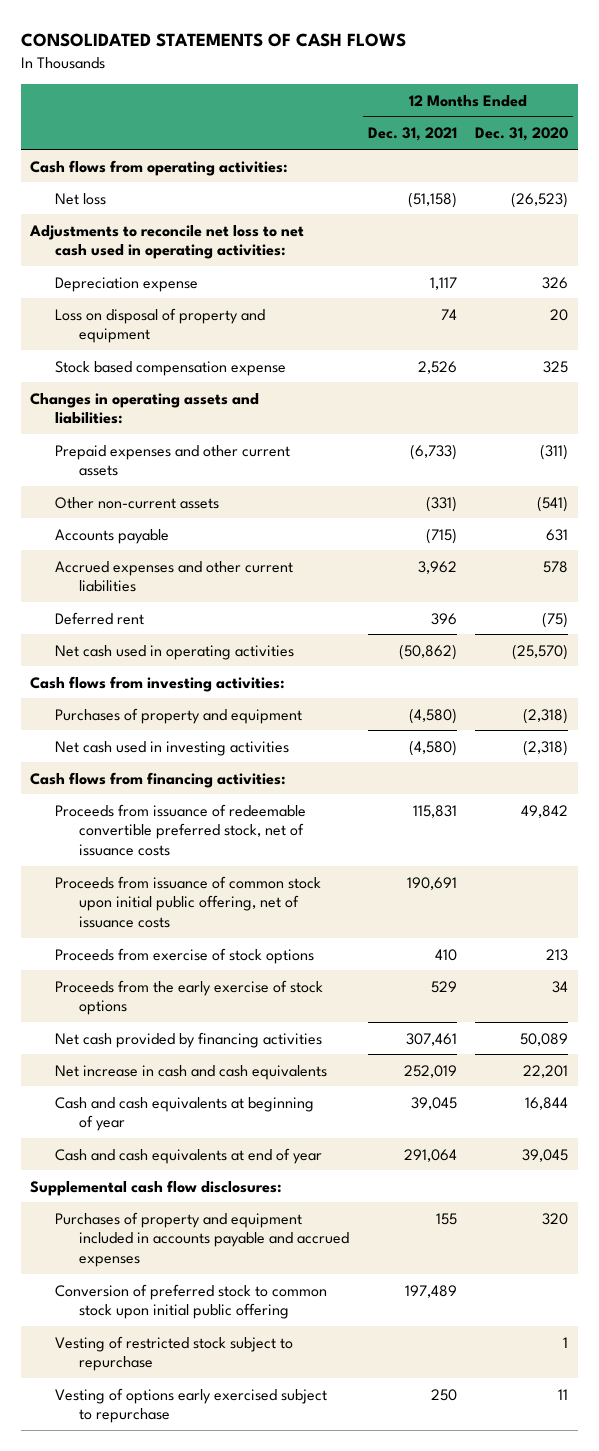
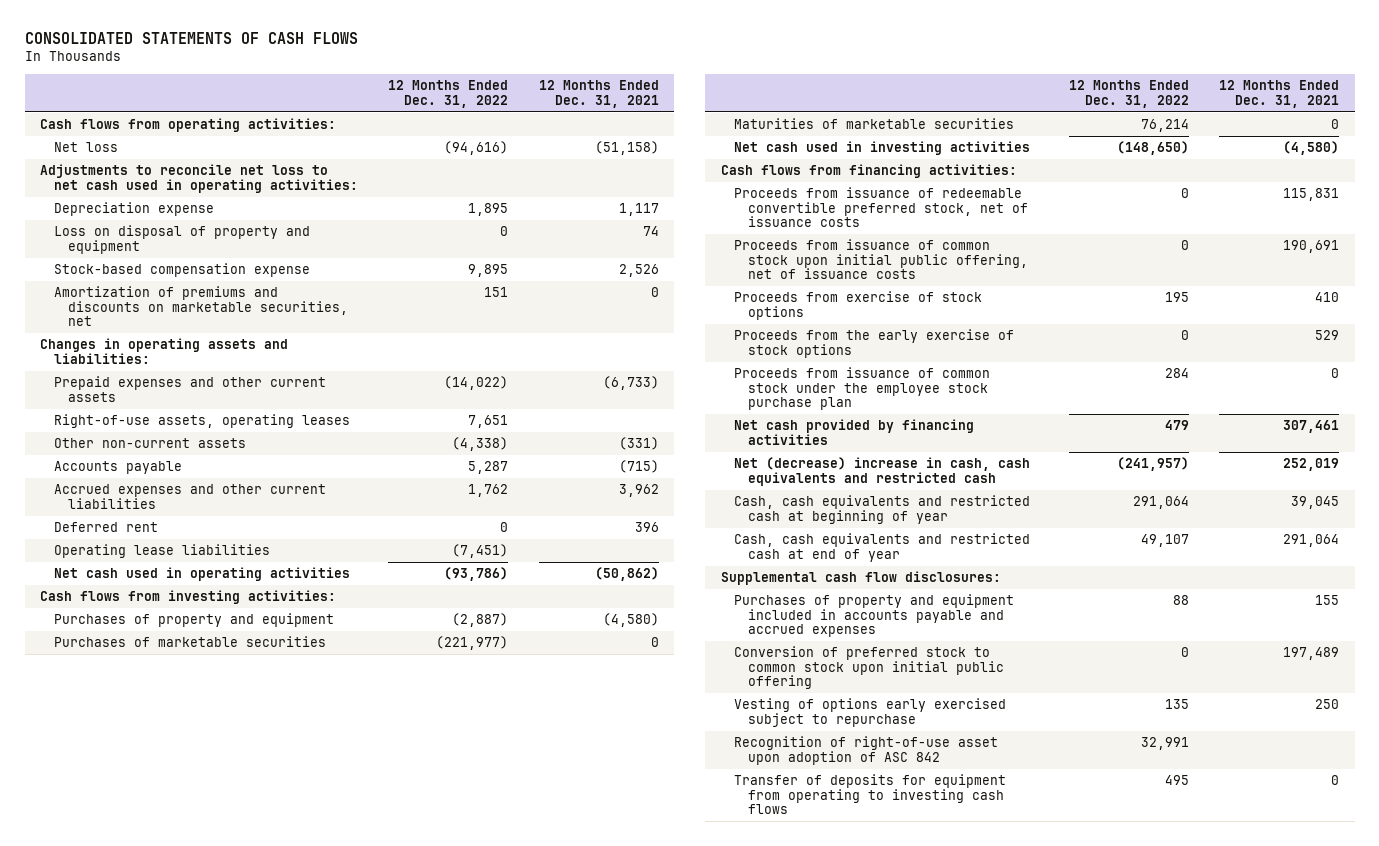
- | 12 Months Ended Dec. 31, 2021 | 12 Months Ended Dec. 31, 2020
+ | 12 Months Ended Dec. 31, 2022 | 12 Months Ended Dec. 31, 2021
- Stock based compensation expense | 2,526 | 325
+ Stock-based compensation expense | 9,895 | 2,526
+ Amortization of premiums and discounts on marketable securities, net | 151 | 0
+ Right-of-use assets, operating leases | 7,651 |
+ Operating lease liabilities | (7,451) |
+ Purchases of marketable securities | (221,977) | 0
+ Maturities of marketable securities | 76,214 | 0
+ Proceeds from issuance of common stock under the employee stock purchase plan | 284 | 0
- Net increase in cash and cash equivalents | 252,019 | 22,201
- Cash and cash equivalents at beginning of year | 39,045 | 16,844
- Cash and cash equivalents at end of year | 291,064 | 39,045
+ Net (decrease) increase in cash, cash equivalents and restricted cash | (241,957) | 252,019
+ Cash, cash equivalents and restricted cash at beginning of year | 291,064 | 39,045
+ Cash, cash equivalents and restricted cash at end of year | 49,107 | 291,064
- Vesting of restricted stock subject to repurchase | | 1
+ Recognition of right-of-use asset upon adoption of ASC 842 | 32,991 |
+ Transfer of deposits for equipment from operating to investing cash flows | 495 | 0

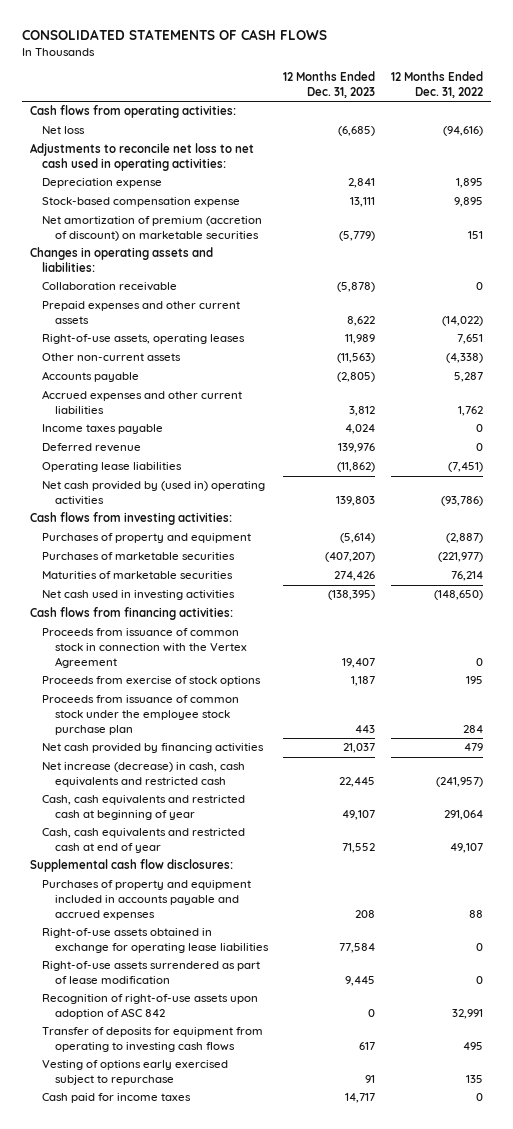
- | 12 Months Ended Dec. 31, 2022 | 12 Months Ended Dec. 31, 2021
+ | 12 Months Ended Dec. 31, 2023 | 12 Months Ended Dec. 31, 2022
- Loss on disposal of property and equipment | 0 | 74
- Amortization of premiums and discounts on marketable securities, net | 151 | 0
+ Net amortization of premium (accretion of discount) on marketable securities | (5,779) | 151
+ Collaboration receivable | (5,878) | 0
- Deferred rent | 0 | 396
+ Income taxes payable | 4,024 | 0
+ Deferred revenue | 139,976 | 0
- Net cash used in operating activities | (93,786) | (50,862)
+ Net cash provided by (used in) operating activities | 139,803 | (93,786)
- Proceeds from issuance of redeemable convertible preferred stock, net of issuance costs | 0 | 115,831
- Proceeds from issuance of common stock upon initial public offering, net of issuance costs | 0 | 190,691
+ Proceeds from issuance of common stock in connection with the Vertex Agreement | 19,407 | 0
- Proceeds from the early exercise of stock options | 0 | 529
- Net (decrease) increase in cash, cash equivalents and restricted cash | (241,957) | 252,019
+ Net increase (decrease) in cash, cash equivalents and restricted cash | 22,445 | (241,957)
- Conversion of preferred stock to common stock upon initial public offering | 0 | 197,489
- Recognition of right-of-use asset upon adoption of ASC 842 | 32,991 |
+ Right-of-use assets obtained in exchange for operating lease liabilities | 77,584 | 0
+ Right-of-use assets surrendered as part of lease modification | 9,445 | 0
+ Recognition of right-of-use assets upon adoption of ASC 842 | 0 | 32,991
moved down: Vesting of options early exercised subject to repurchase | 91 | 135
+ Cash paid for income taxes | 14,717 | 0

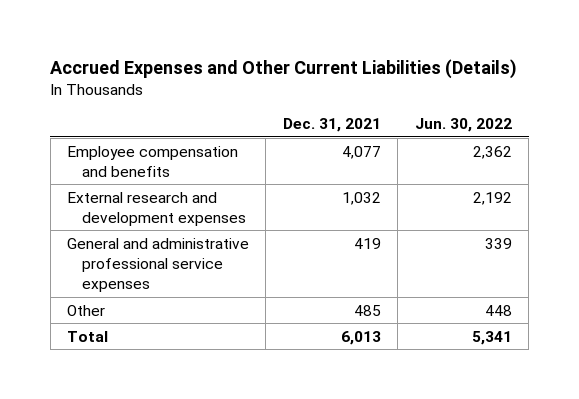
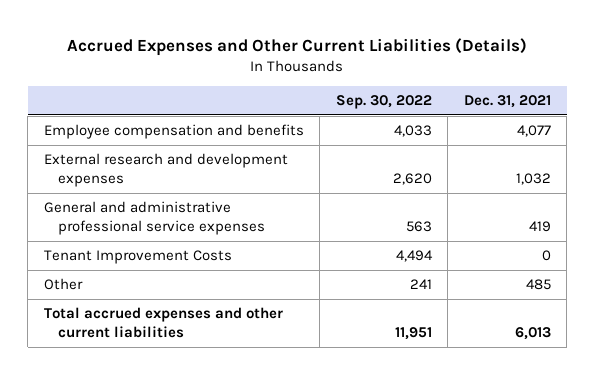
- | Dec. 31, 2021 | Jun. 30, 2022
+ | Sep. 30, 2022 | Dec. 31, 2021
+ Tenant Improvement Costs | 4,494 | 0
- Total | 6,013 | 5,341
+ Total accrued expenses and other current liabilities | 11,951 | 6,013

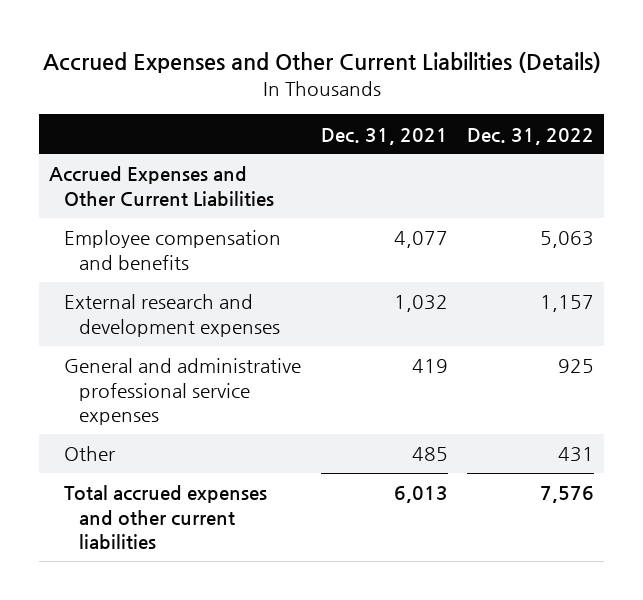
- | Sep. 30, 2022 | Dec. 31, 2021
+ | Dec. 31, 2021 | Dec. 31, 2022
+ Accrued Expenses and Other Current Liabilities
- Tenant Improvement Costs | 4,494 | 0

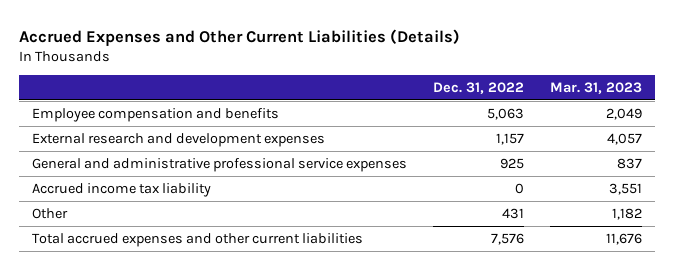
- | Dec. 31, 2021 | Dec. 31, 2022
+ | Dec. 31, 2022 | Mar. 31, 2023
- Accrued Expenses and Other Current Liabilities
+ Accrued income tax liability | 0 | 3,551

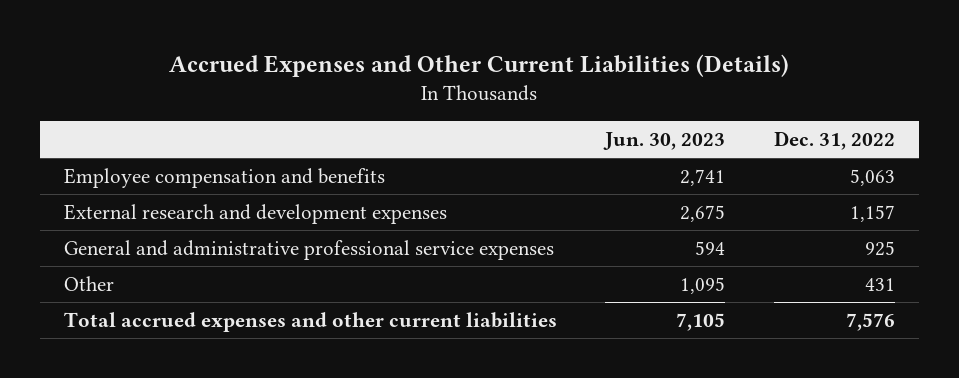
- | Dec. 31, 2022 | Mar. 31, 2023
+ | Jun. 30, 2023 | Dec. 31, 2022
- Accrued income tax liability | 0 | 3,551

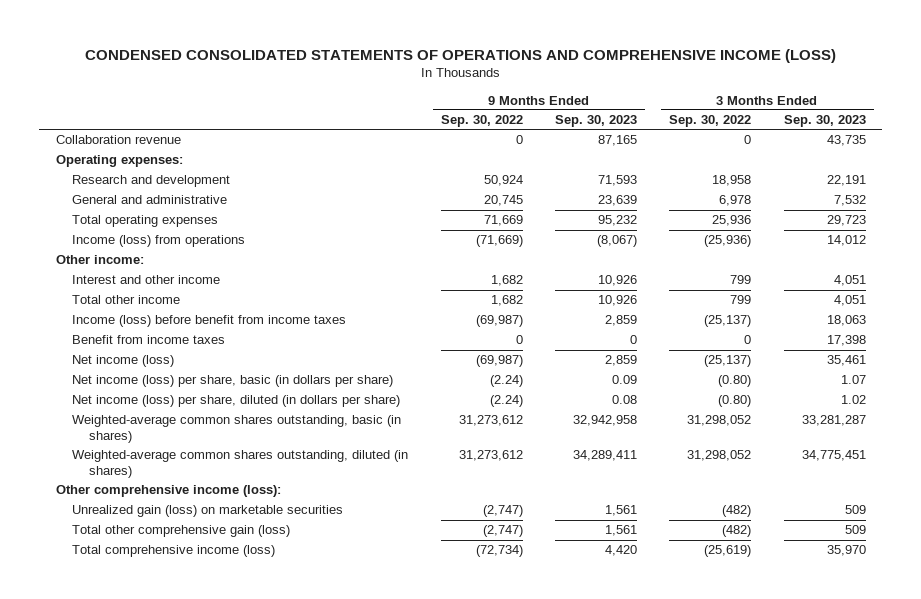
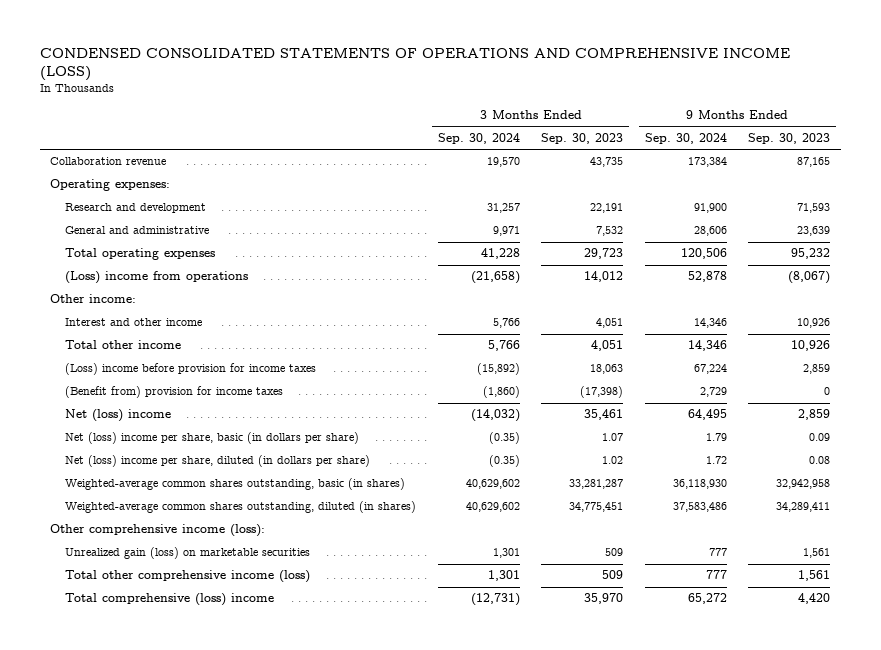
- | 9 Months Ended Sep. 30, 2022 | 9 Months Ended Sep. 30, 2023 | 3 Months Ended Sep. 30, 2022 | 3 Months Ended Sep. 30, 2023
+ | 3 Months Ended Sep. 30, 2024 | 3 Months Ended Sep. 30, 2023 | 9 Months Ended Sep. 30, 2024 | 9 Months Ended Sep. 30, 2023
- Income (loss) from operations | (71,669) | (8,067) | (25,936) | 14,012
+ (Loss) income from operations | (21,658) | 14,012 | 52,878 | (8,067)
- Income (loss) before benefit from income taxes | (69,987) | 2,859 | (25,137) | 18,063
- Benefit from income taxes | 0 | 0 | 0 | 17,398
- Net income (loss) | (69,987) | 2,859 | (25,137) | 35,461
- Net income (loss) per share, basic (in dollars per share) | (2.24) | 0.09 | (0.80) | 1.07
- Net income (loss) per share, diluted (in dollars per share) | (2.24) | 0.08 | (0.80) | 1.02
+ (Loss) income before provision for income taxes | (15,892) | 18,063 | 67,224 | 2,859
+ (Benefit from) provision for income taxes | (1,860) | (17,398) | 2,729 | 0
+ Net (loss) income | (14,032) | 35,461 | 64,495 | 2,859
+ Net (loss) income per share, basic (in dollars per share) | (0.35) | 1.07 | 1.79 | 0.09
+ Net (loss) income per share, diluted (in dollars per share) | (0.35) | 1.02 | 1.72 | 0.08
- Total other comprehensive gain (loss) | (2,747) | 1,561 | (482) | 509
- Total comprehensive income (loss) | (72,734) | 4,420 | (25,619) | 35,970
+ Total other comprehensive income (loss) | 1,301 | 509 | 777 | 1,561
+ Total comprehensive (loss) income | (12,731) | 35,970 | 65,272 | 4,420

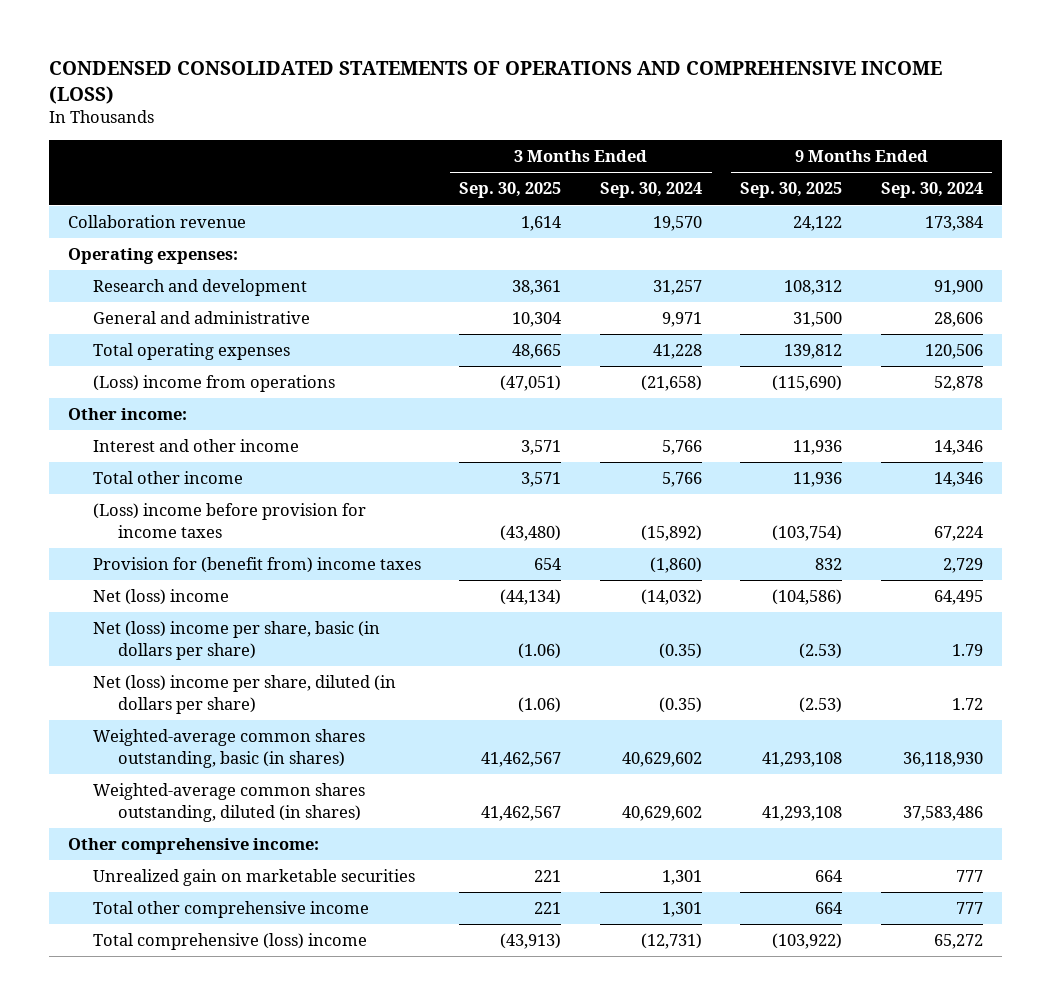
- | 3 Months Ended Sep. 30, 2024 | 3 Months Ended Sep. 30, 2023 | 9 Months Ended Sep. 30, 2024 | 9 Months Ended Sep. 30, 2023
+ | 3 Months Ended Sep. 30, 2025 | 3 Months Ended Sep. 30, 2024 | 9 Months Ended Sep. 30, 2025 | 9 Months Ended Sep. 30, 2024
- (Benefit from) provision for income taxes | (1,860) | (17,398) | 2,729 | 0
+ Provision for (benefit from) income taxes | 654 | (1,860) | 832 | 2,729
- Other comprehensive income (loss):
- Unrealized gain (loss) on marketable securities | 1,301 | 509 | 777 | 1,561
- Total other comprehensive income (loss) | 1,301 | 509 | 777 | 1,561
+ Other comprehensive income:
+ Unrealized gain on marketable securities | 221 | 1,301 | 664 | 777
+ Total other comprehensive income | 221 | 1,301 | 664 | 777

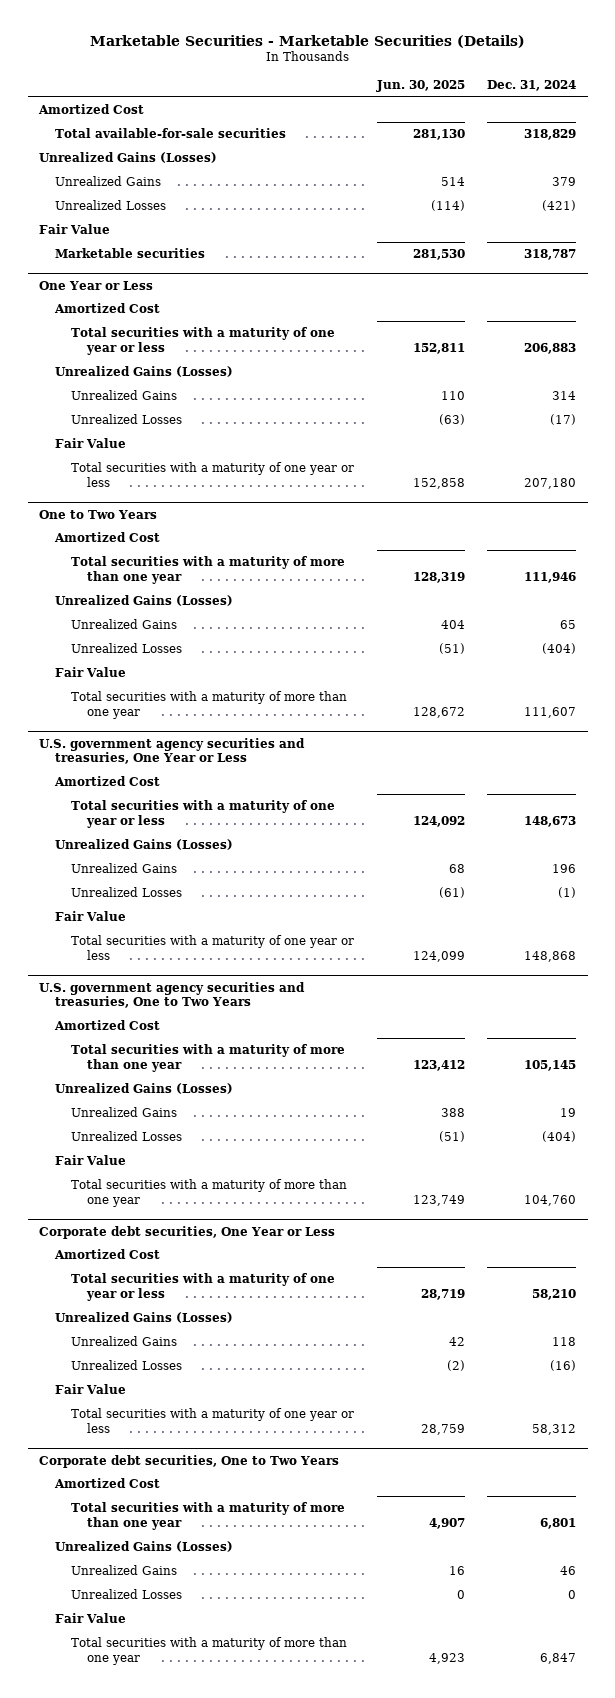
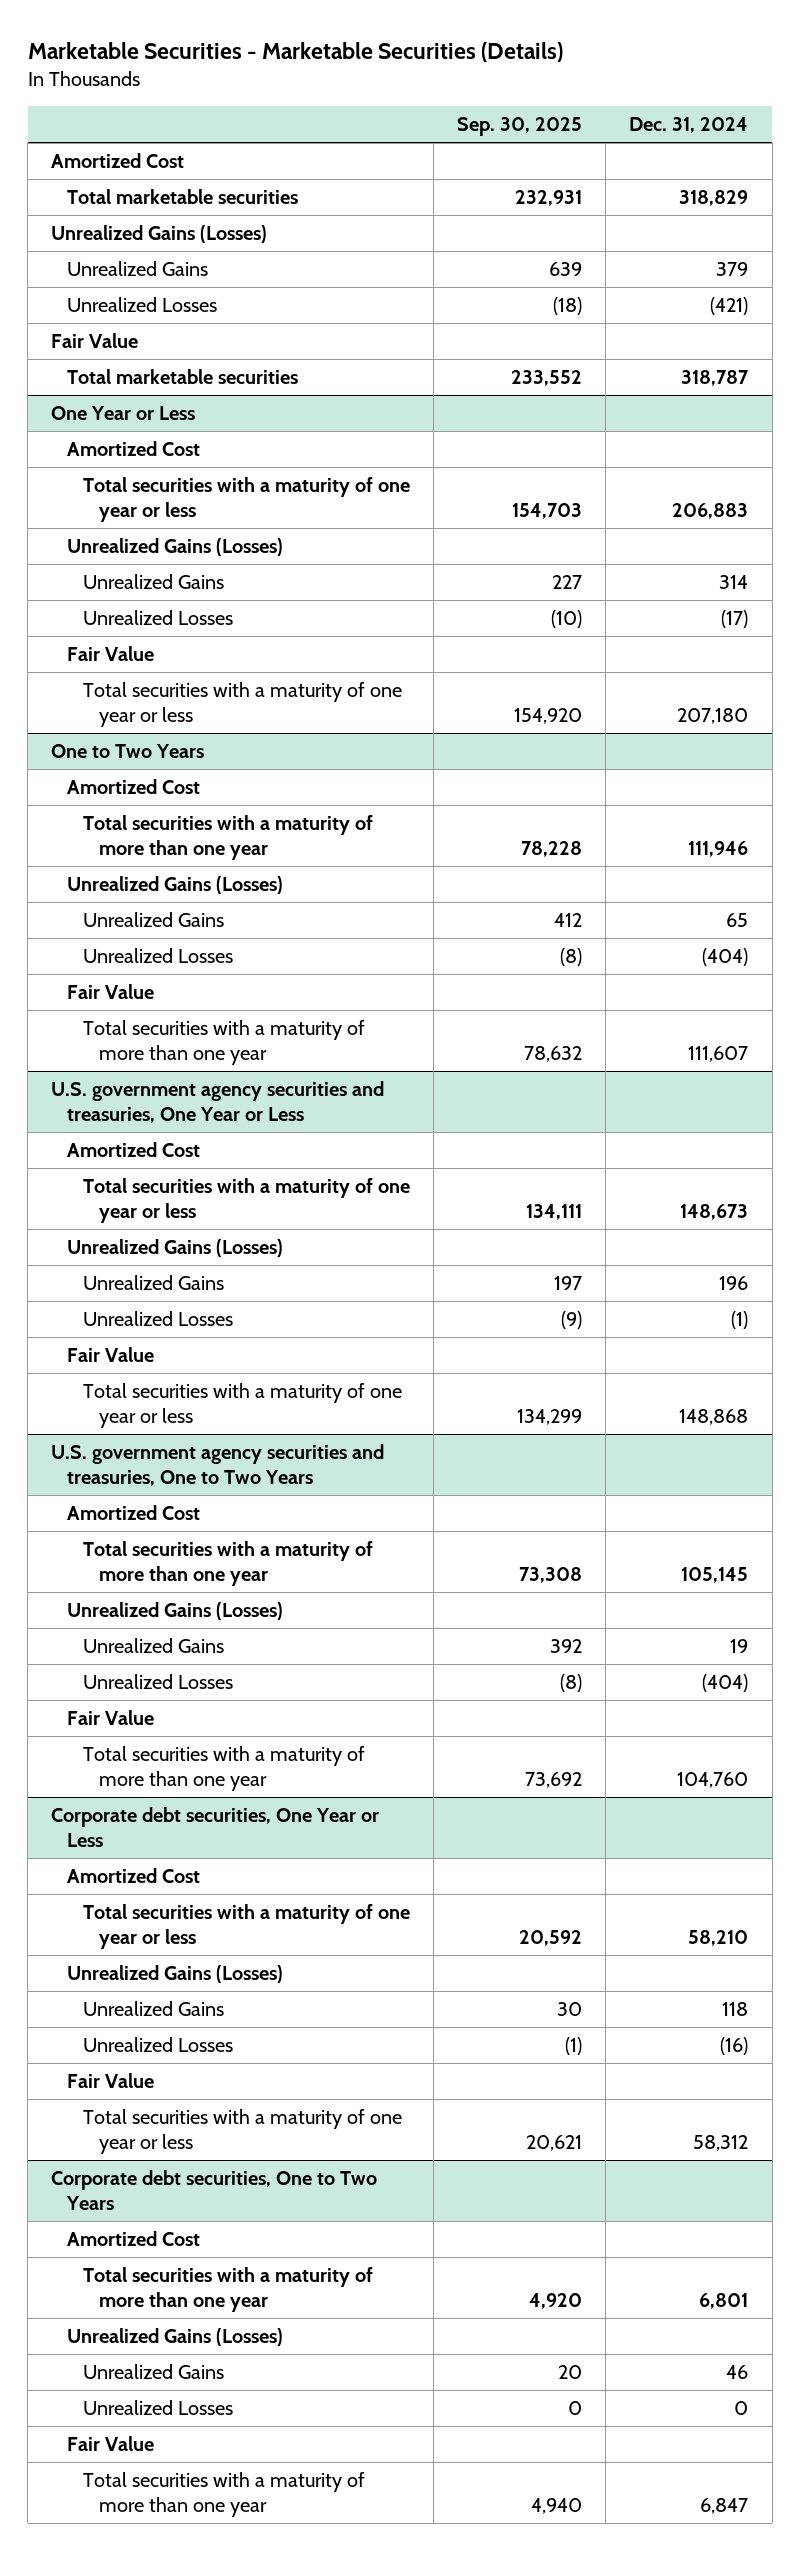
- | Jun. 30, 2025 | Dec. 31, 2024
+ | Sep. 30, 2025 | Dec. 31, 2024
- Total available-for-sale securities | 281,130 | 318,829
+ Total marketable securities | 232,931 | 318,829
- Marketable securities | 281,530 | 318,787
+ Total marketable securities | 233,552 | 318,787

